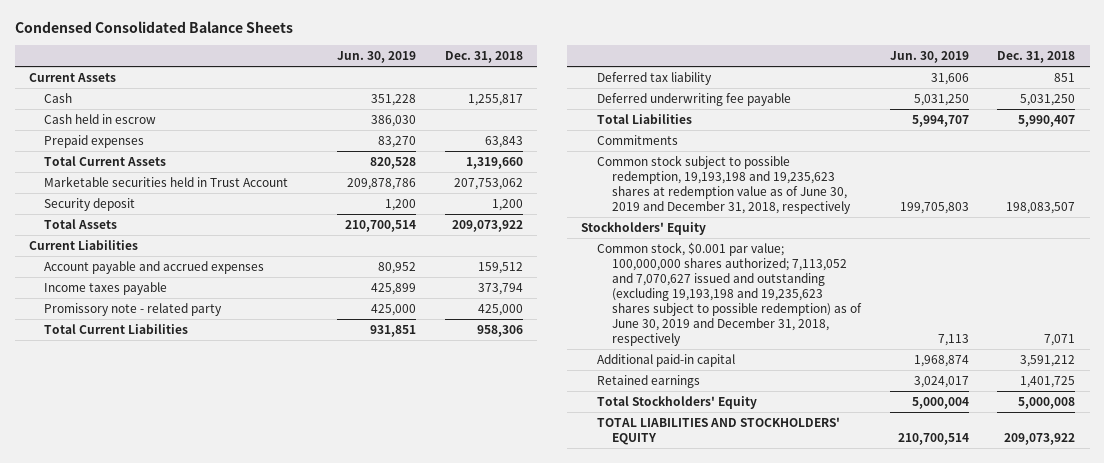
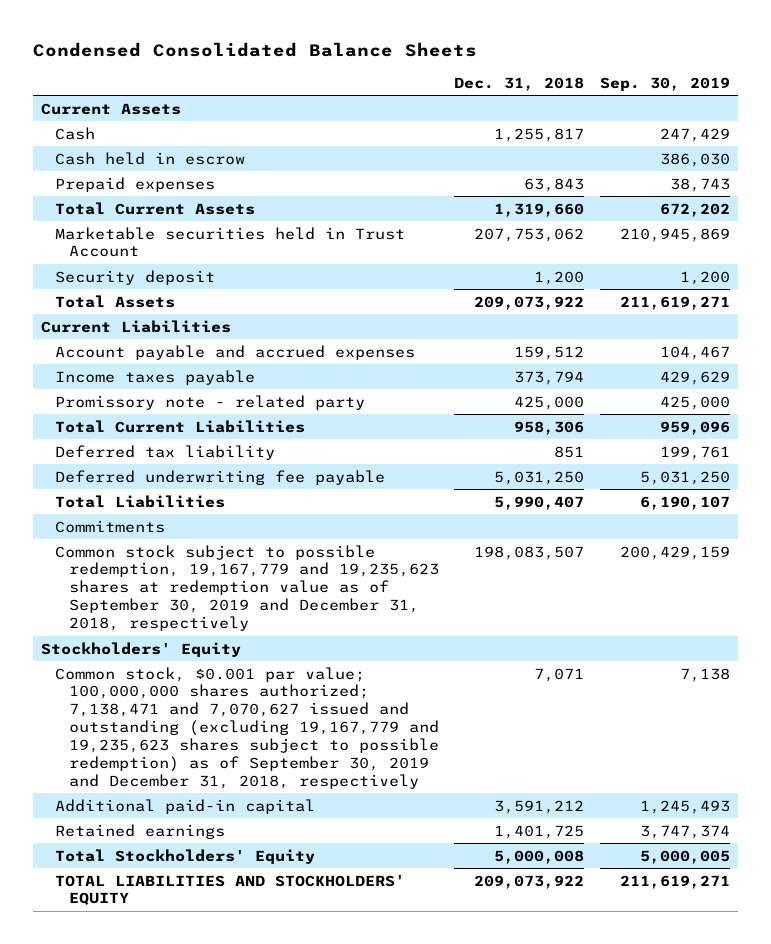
- | Jun. 30, 2019 | Dec. 31, 2018
+ | Dec. 31, 2018 | Sep. 30, 2019
- Common stock subject to possible redemption, 19,193,198 and 19,235,623 shares at redemption value as of June 30, 2019 and December 31, 2018, respectively | 199,705,803 | 198,083,507
+ Common stock subject to possible redemption, 19,167,779 and 19,235,623 shares at redemption value as of September 30, 2019 and December 31, 2018, respectively | 198,083,507 | 200,429,159
- Common stock, $0.001 par value; 100,000,000 shares authorized; 7,113,052 and 7,070,627 issued and outstanding (excluding 19,193,198 and 19,235,623 shares subject to possible redemption) as of June 30, 2019 and December 31, 2018, respectively | 7,113 | 7,071
+ Common stock, $0.001 par value; 100,000,000 shares authorized; 7,138,471 and 7,070,627 issued and outstanding (excluding 19,167,779 and 19,235,623 shares subject to possible redemption) as of September 30, 2019 and December 31, 2018, respectively | 7,071 | 7,138

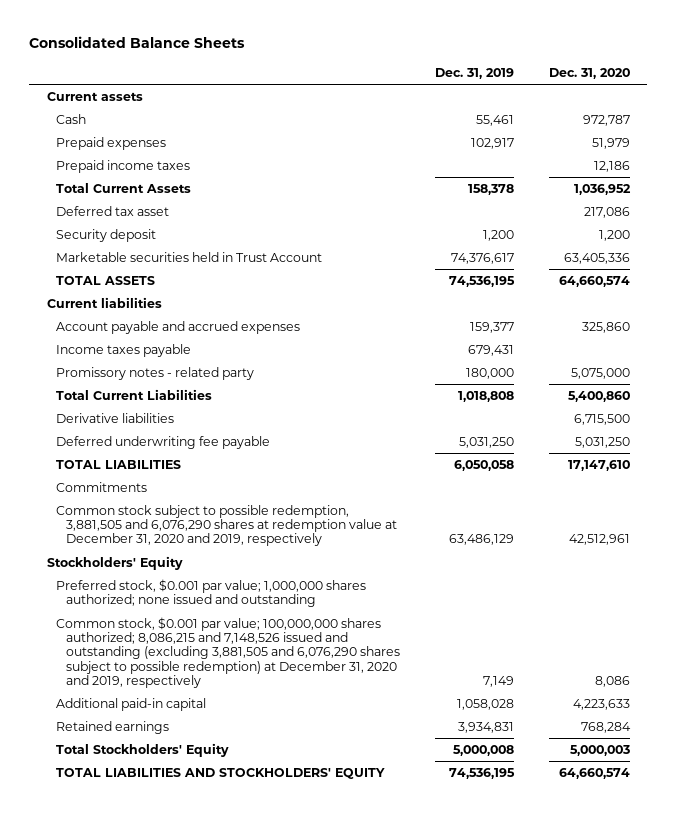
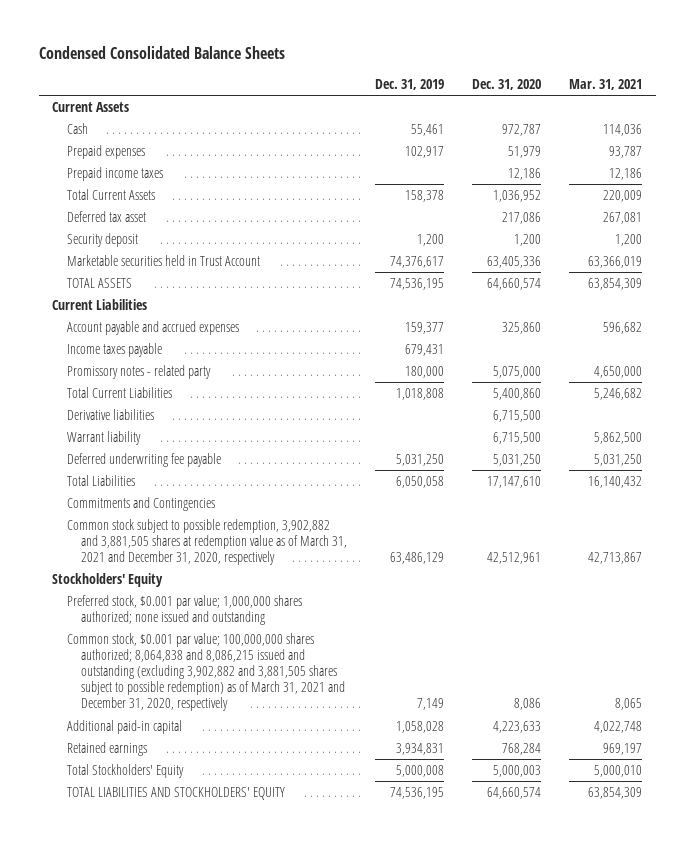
- Consolidated Balance Sheets
+ Condensed Consolidated Balance Sheets
- | Dec. 31, 2019 | Dec. 31, 2020
+ | Dec. 31, 2019 | Dec. 31, 2020 | Mar. 31, 2021
- Current assets
+ Current Assets
- Current liabilities
+ Current Liabilities
+ Warrant liability | | 6,715,500 | 5,862,500
- TOTAL LIABILITIES | 6,050,058 | 17,147,610
- Commitments
- Common stock subject to possible redemption, 3,881,505 and 6,076,290 shares at redemption value at December 31, 2020 and 2019, respectively | 63,486,129 | 42,512,961
+ Total Liabilities | 6,050,058 | 17,147,610 | 16,140,432
+ Commitments and Contingencies
+ Common stock subject to possible redemption, 3,902,882 and 3,881,505 shares at redemption value as of March 31, 2021 and December 31, 2020, respectively | 63,486,129 | 42,512,961 | 42,713,867
- Common stock, $0.001 par value; 100,000,000 shares authorized; 8,086,215 and 7,148,526 issued and outstanding (excluding 3,881,505 and 6,076,290 shares subject to possible redemption) at December 31, 2020 and 2019, respectively | 7,149 | 8,086
+ Common stock, $0.001 par value; 100,000,000 shares authorized; 8,064,838 and 8,086,215 issued and outstanding (excluding 3,902,882 and 3,881,505 shares subject to possible redemption) as of March 31, 2021 and December 31, 2020, respectively | 7,149 | 8,086 | 8,065

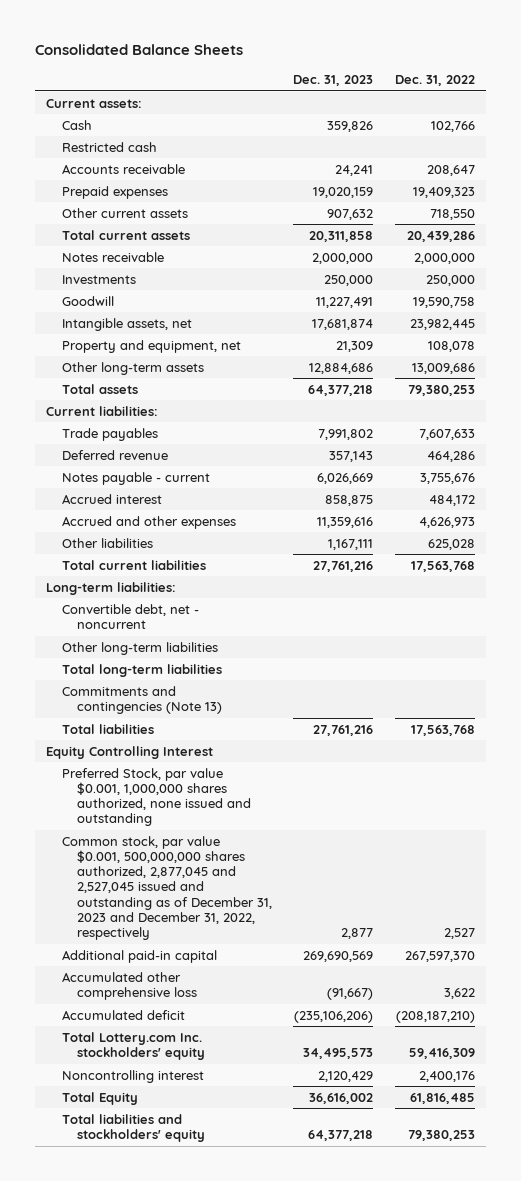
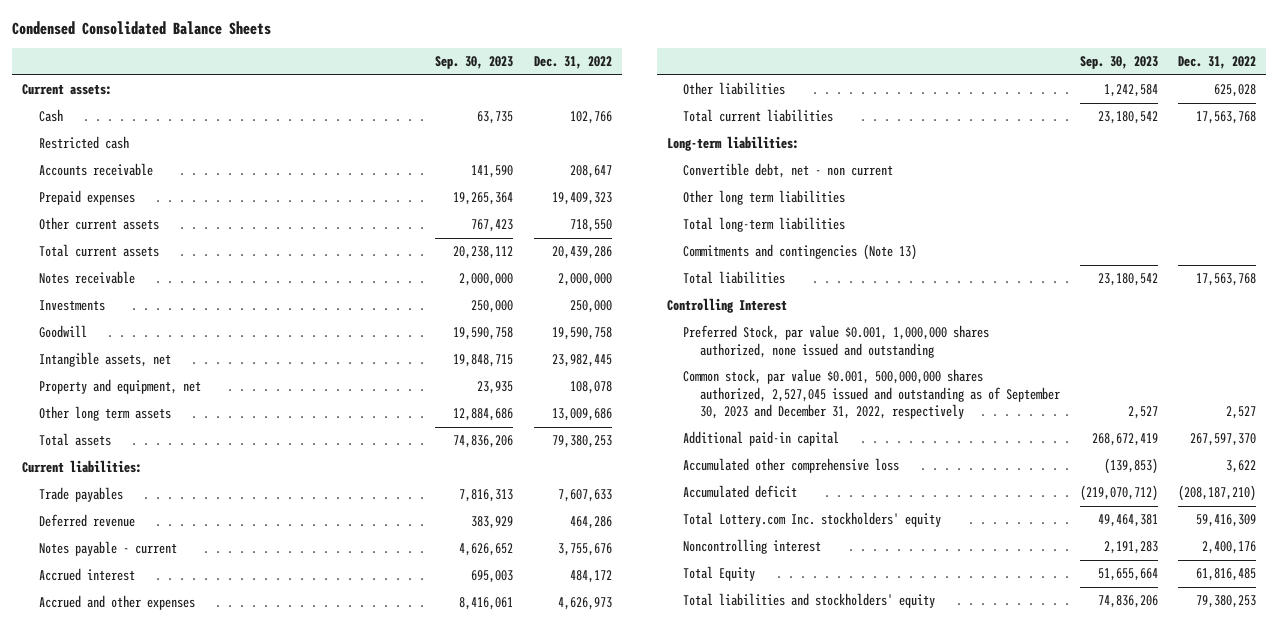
- Consolidated Balance Sheets
+ Condensed Consolidated Balance Sheets
- | Dec. 31, 2023 | Dec. 31, 2022
+ | Sep. 30, 2023 | Dec. 31, 2022
- Other long-term assets | 12,884,686 | 13,009,686
+ Other long term assets | 12,884,686 | 13,009,686
- Convertible debt, net - noncurrent
- Other long-term liabilities
+ Convertible debt, net - non current
+ Other long term liabilities
- Equity Controlling Interest
+ Controlling Interest
- Common stock, par value $0.001, 500,000,000 shares authorized, 2,877,045 and 2,527,045 issued and outstanding as of December 31, 2023 and December 31, 2022, respectively | 2,877 | 2,527
+ Common stock, par value $0.001, 500,000,000 shares authorized, 2,527,045 issued and outstanding as of September 30, 2023 and December 31, 2022, respectively | 2,527 | 2,527

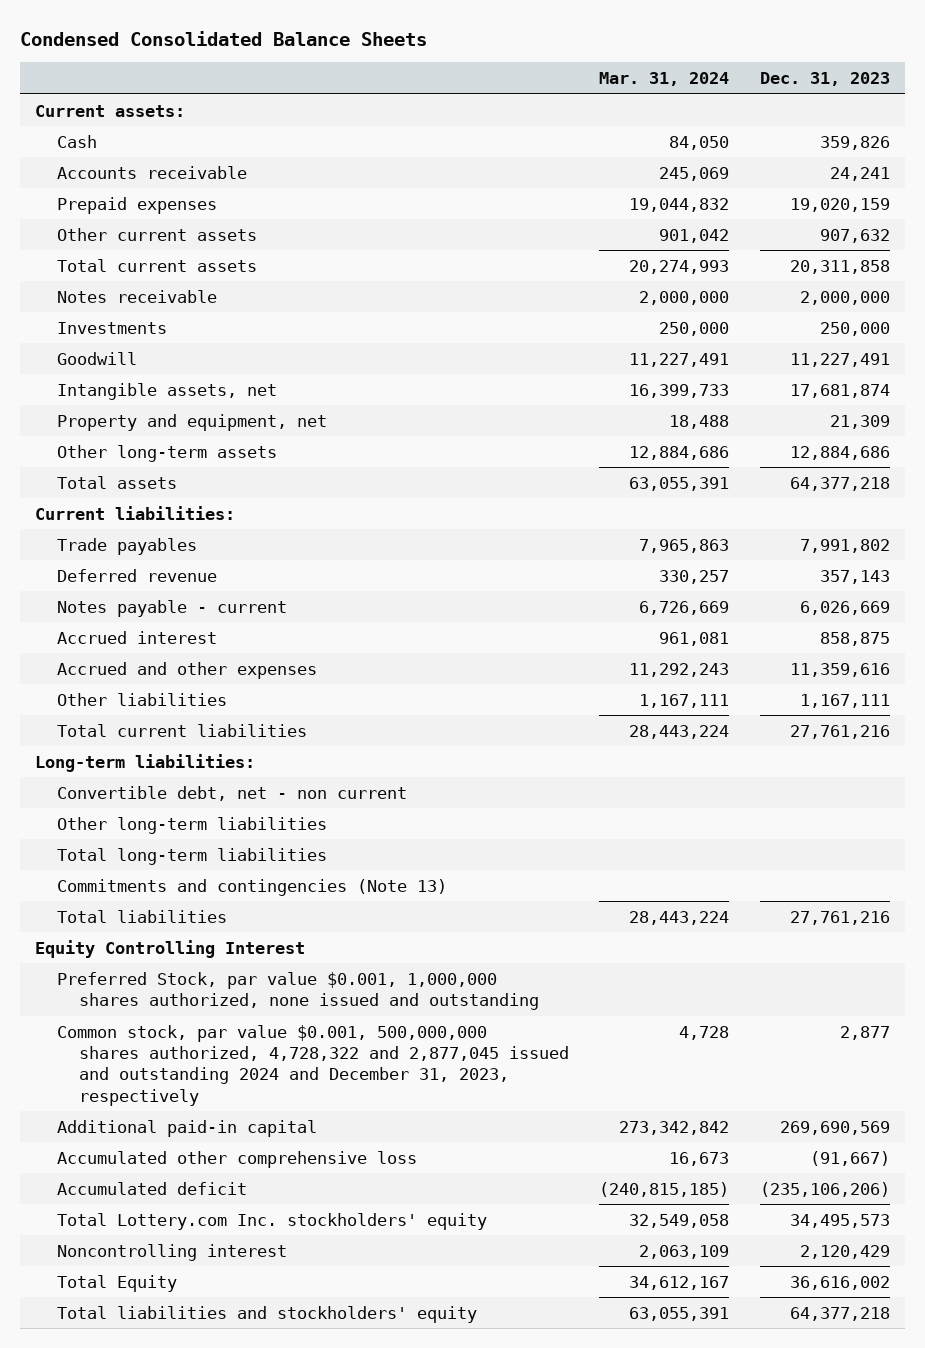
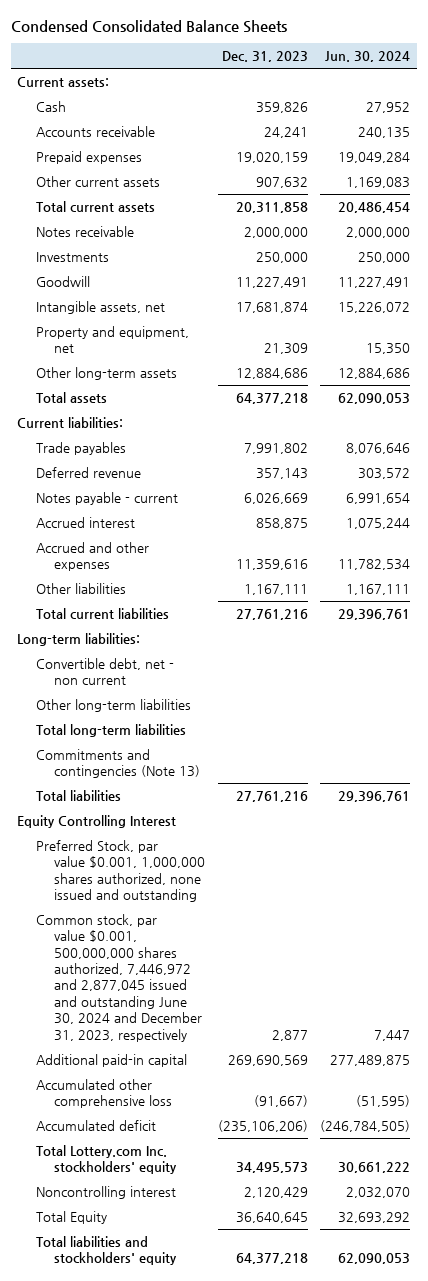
- | Mar. 31, 2024 | Dec. 31, 2023
+ | Dec. 31, 2023 | Jun. 30, 2024
- Common stock, par value $0.001, 500,000,000 shares authorized, 4,728,322 and 2,877,045 issued and outstanding 2024 and December 31, 2023, respectively | 4,728 | 2,877
+ Common stock, par value $0.001, 500,000,000 shares authorized, 7,446,972 and 2,877,045 issued and outstanding June 30, 2024 and December 31, 2023, respectively | 2,877 | 7,447
- Total Equity | 34,612,167 | 36,616,002
+ Total Equity | 36,640,645 | 32,693,292

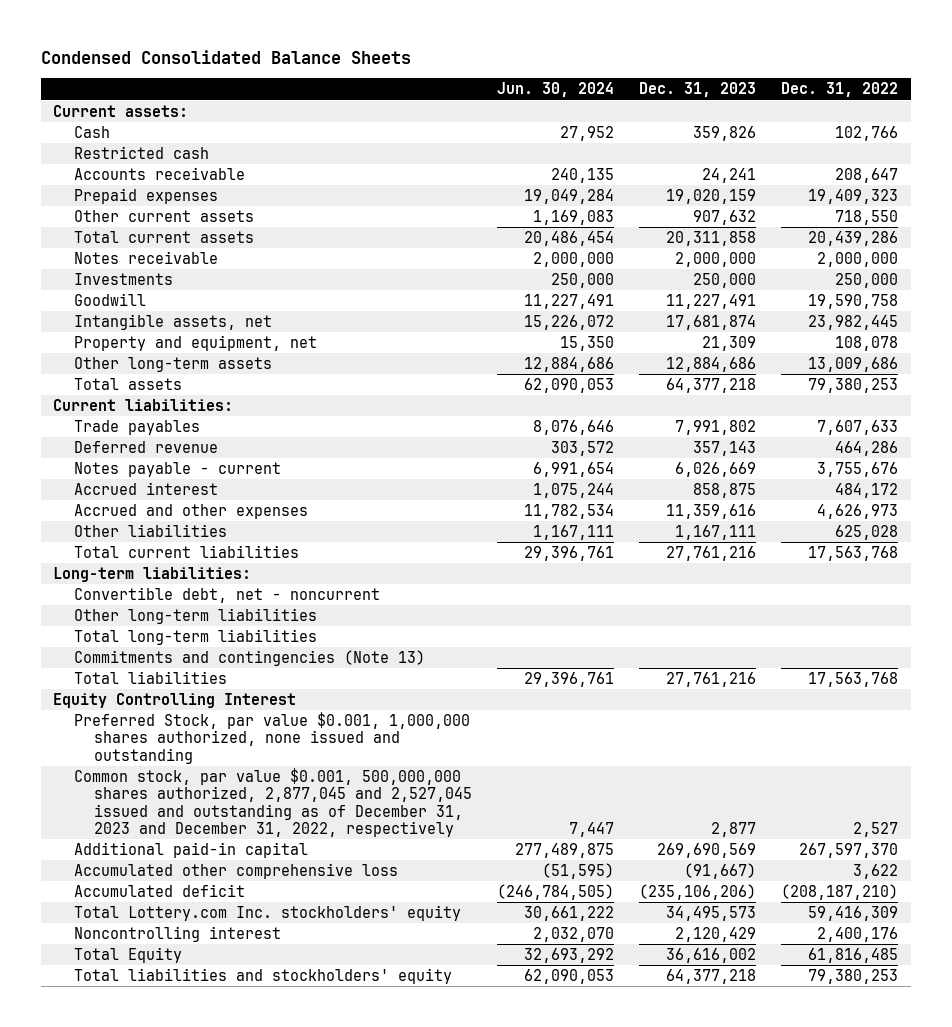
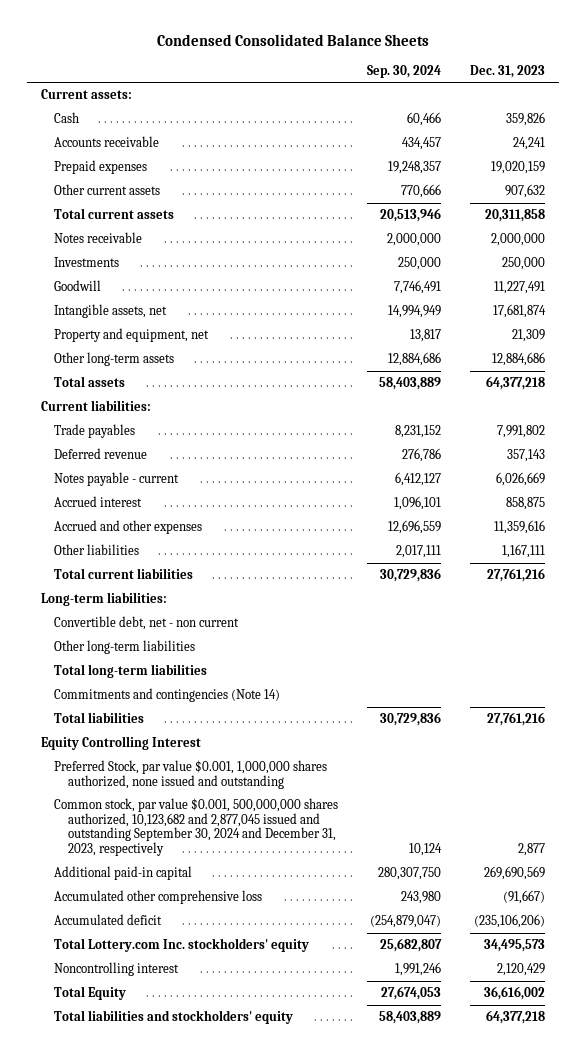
- | Jun. 30, 2024 | Dec. 31, 2023 | Dec. 31, 2022
+ | Sep. 30, 2024 | Dec. 31, 2023
- Restricted cash
- Convertible debt, net - noncurrent
+ Convertible debt, net - non current
- Commitments and contingencies (Note 13)
+ Commitments and contingencies (Note 14)
- Common stock, par value $0.001, 500,000,000 shares authorized, 2,877,045 and 2,527,045 issued and outstanding as of December 31, 2023 and December 31, 2022, respectively | 7,447 | 2,877 | 2,527
+ Common stock, par value $0.001, 500,000,000 shares authorized, 10,123,682 and 2,877,045 issued and outstanding September 30, 2024 and December 31, 2023, respectively | 10,124 | 2,877

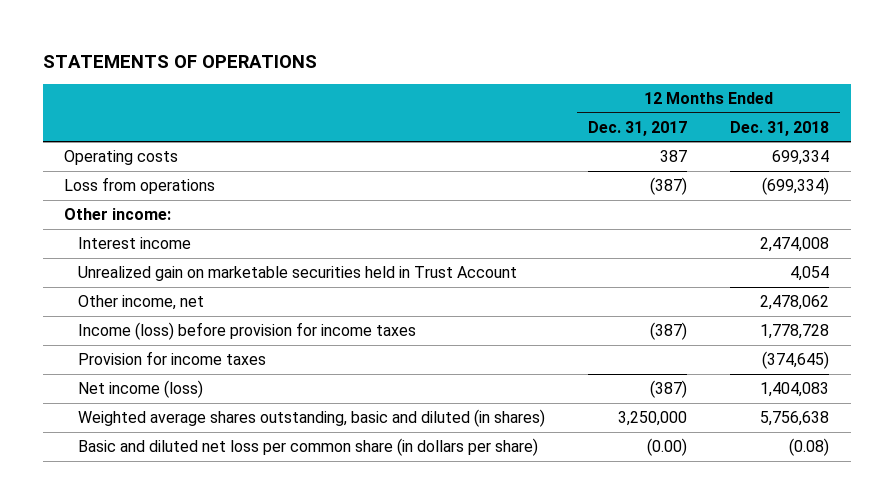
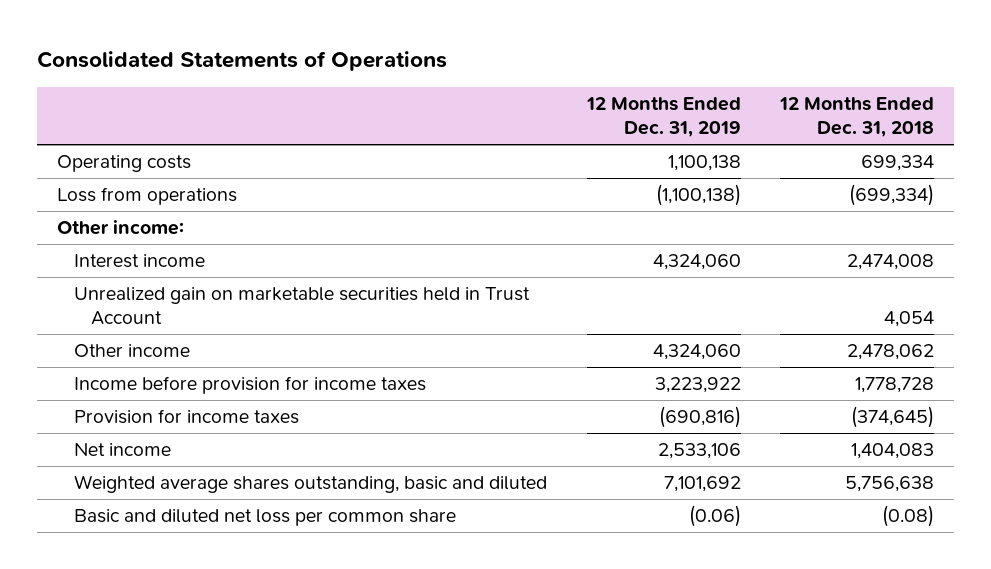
- STATEMENTS OF OPERATIONS
+ Consolidated Statements of Operations
- | 12 Months Ended Dec. 31, 2017 | 12 Months Ended Dec. 31, 2018
+ | 12 Months Ended Dec. 31, 2019 | 12 Months Ended Dec. 31, 2018
- Other income, net | | 2,478,062
- Income (loss) before provision for income taxes | (387) | 1,778,728
+ Other income | 4,324,060 | 2,478,062
+ Income before provision for income taxes | 3,223,922 | 1,778,728
- Net income (loss) | (387) | 1,404,083
- Weighted average shares outstanding, basic and diluted (in shares) | 3,250,000 | 5,756,638
- Basic and diluted net loss per common share (in dollars per share) | (0.00) | (0.08)
+ Net income | 2,533,106 | 1,404,083
+ Weighted average shares outstanding, basic and diluted | 7,101,692 | 5,756,638
+ Basic and diluted net loss per common share | (0.06) | (0.08)

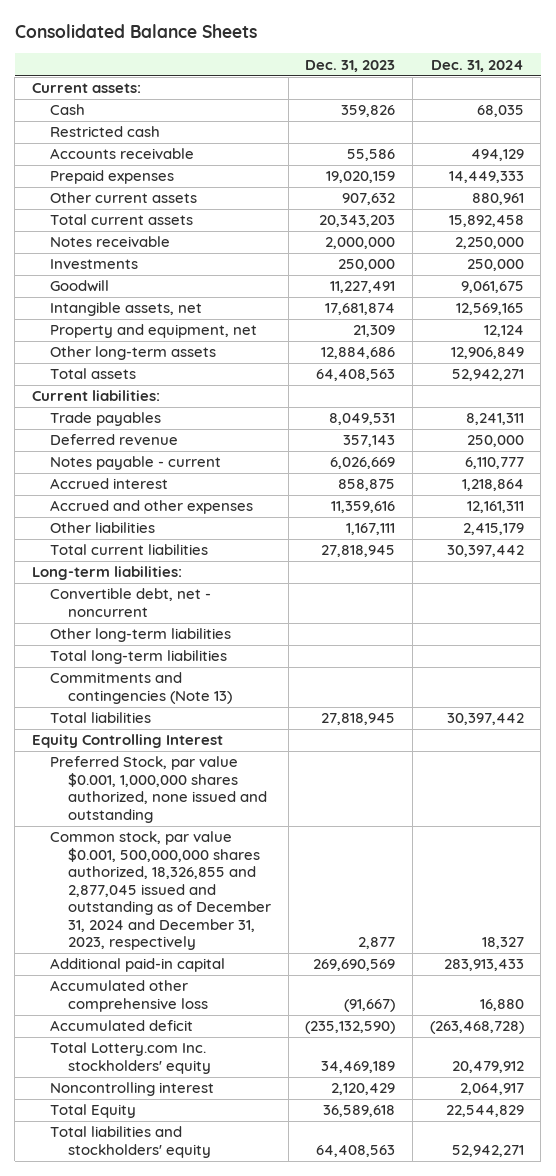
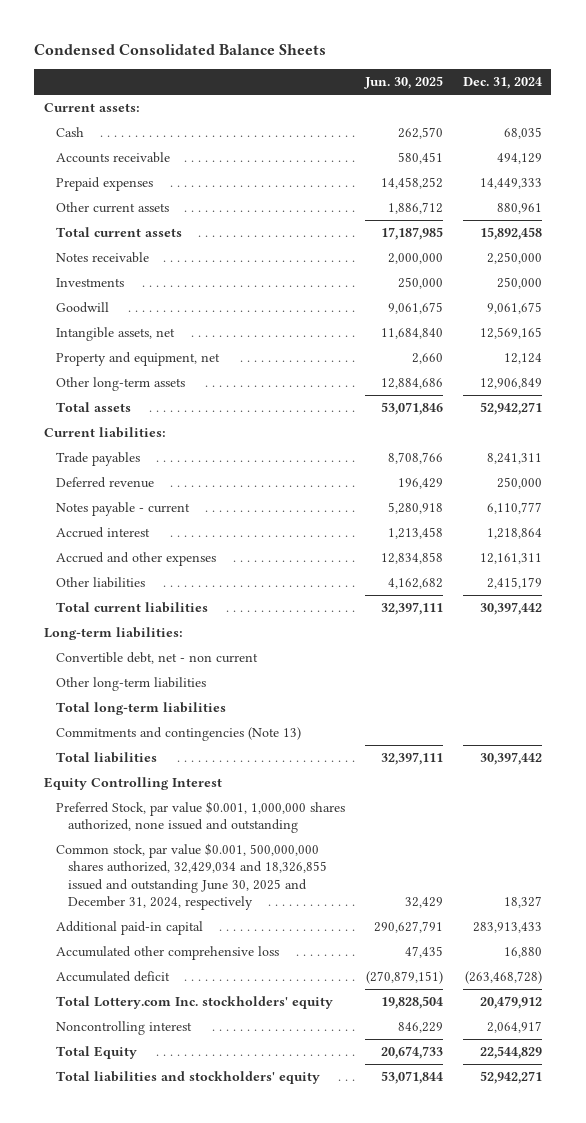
- Consolidated Balance Sheets
+ Condensed Consolidated Balance Sheets
- | Dec. 31, 2023 | Dec. 31, 2024
+ | Jun. 30, 2025 | Dec. 31, 2024
- Restricted cash
- Convertible debt, net - noncurrent
+ Convertible debt, net - non current
- Common stock, par value $0.001, 500,000,000 shares authorized, 18,326,855 and 2,877,045 issued and outstanding as of December 31, 2024 and December 31, 2023, respectively | 2,877 | 18,327
+ Common stock, par value $0.001, 500,000,000 shares authorized, 32,429,034 and 18,326,855 issued and outstanding June 30, 2025 and December 31, 2024, respectively | 32,429 | 18,327

